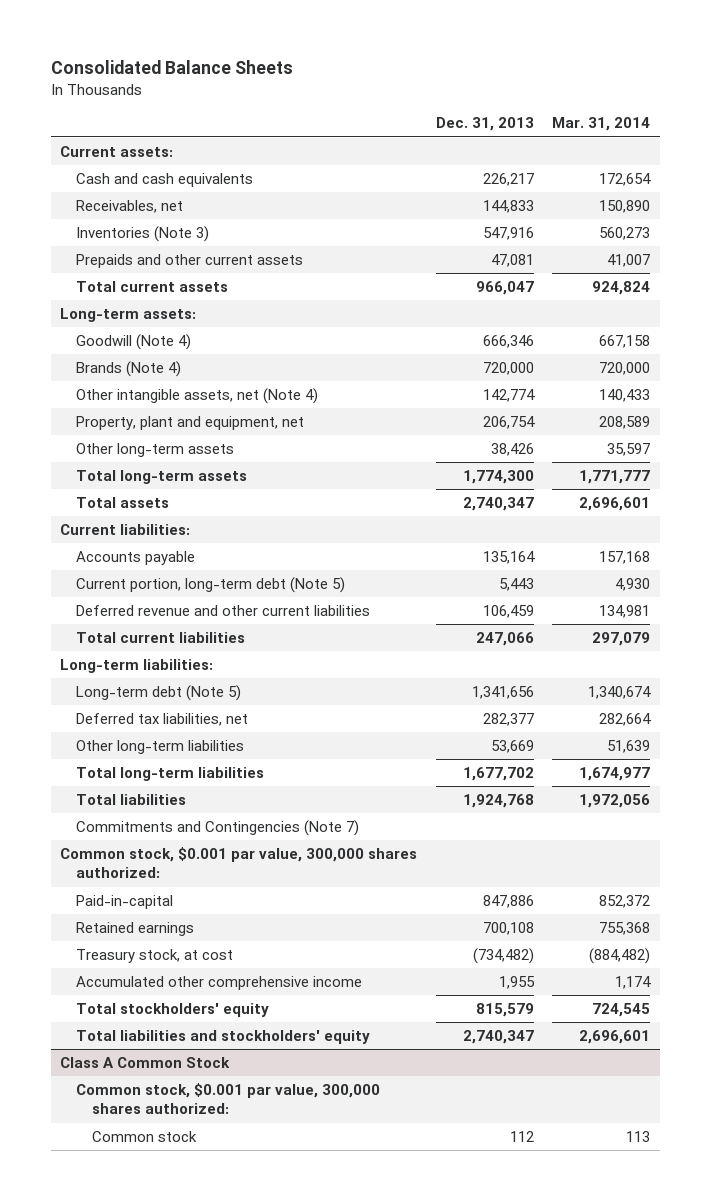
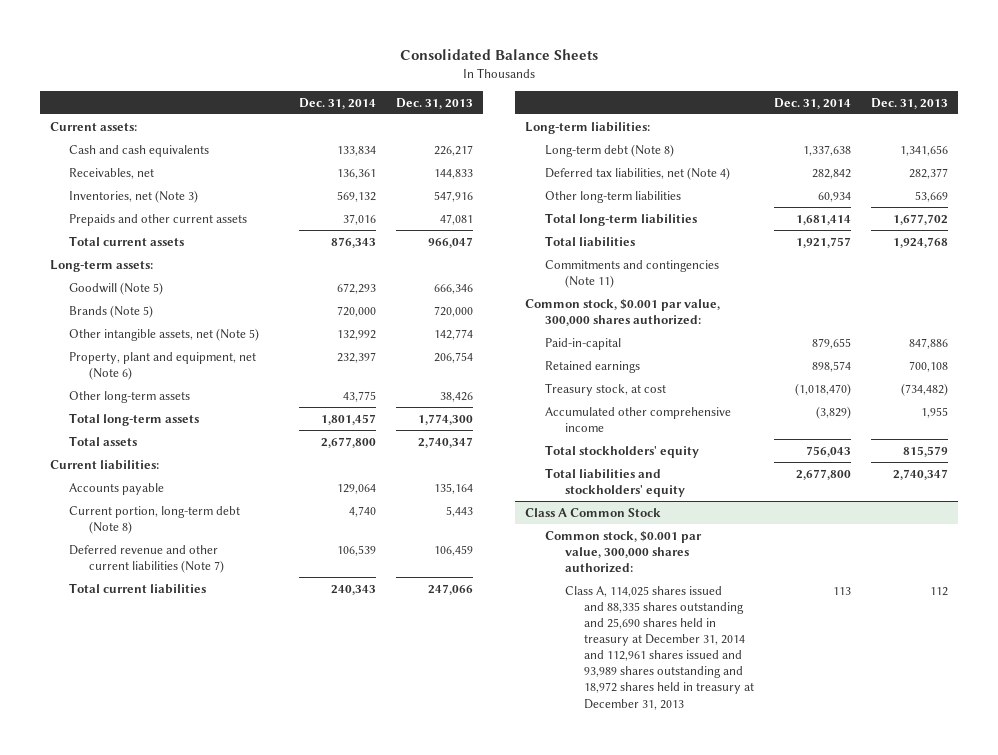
- | Dec. 31, 2013 | Mar. 31, 2014
+ | Dec. 31, 2014 | Dec. 31, 2013
- Inventories (Note 3) | 547,916 | 560,273
+ Inventories, net (Note 3) | 569,132 | 547,916
- Goodwill (Note 4) | 666,346 | 667,158
- Brands (Note 4) | 720,000 | 720,000
- Other intangible assets, net (Note 4) | 142,774 | 140,433
- Property, plant and equipment, net | 206,754 | 208,589
+ Goodwill (Note 5) | 672,293 | 666,346
+ Brands (Note 5) | 720,000 | 720,000
+ Other intangible assets, net (Note 5) | 132,992 | 142,774
+ Property, plant and equipment, net (Note 6) | 232,397 | 206,754
- Current portion, long-term debt (Note 5) | 5,443 | 4,930
- Deferred revenue and other current liabilities | 106,459 | 134,981
+ Current portion, long-term debt (Note 8) | 4,740 | 5,443
+ Deferred revenue and other current liabilities (Note 7) | 106,539 | 106,459
- Long-term debt (Note 5) | 1,341,656 | 1,340,674
- Deferred tax liabilities, net | 282,377 | 282,664
+ Long-term debt (Note 8) | 1,337,638 | 1,341,656
+ Deferred tax liabilities, net (Note 4) | 282,842 | 282,377
- Commitments and Contingencies (Note 7)
+ Commitments and contingencies (Note 11)
@ Class A Common Stock
- Common stock | 112 | 113
+ Class A, 114,025 shares issued and 88,335 shares outstanding and 25,690 shares held in treasury at December 31, 2014 and 112,961 shares issued and 93,989 shares outstanding and 18,972 shares held in treasury at December 31, 2013 | 113 | 112

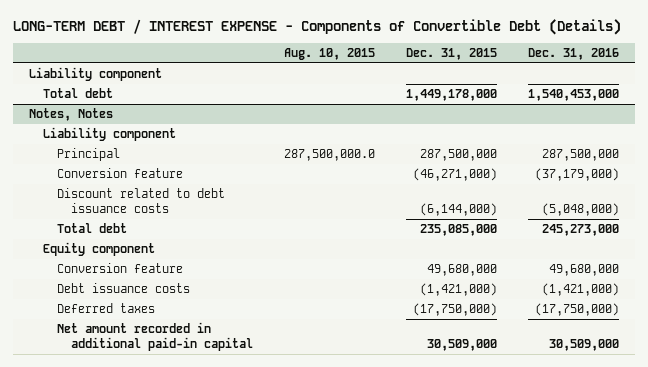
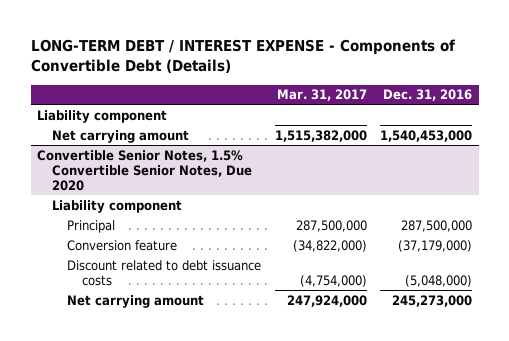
- | Aug. 10, 2015 | Dec. 31, 2015 | Dec. 31, 2016
+ | Mar. 31, 2017 | Dec. 31, 2016
- Total debt | | 1,449,178,000 | 1,540,453,000
- Notes, Notes
+ Net carrying amount | 1,515,382,000 | 1,540,453,000
+ Convertible Senior Notes, 1.5% Convertible Senior Notes, Due 2020
- Total debt | | 235,085,000 | 245,273,000
- Equity component
- Conversion feature | | 49,680,000 | 49,680,000
- Debt issuance costs | | (1,421,000) | (1,421,000)
- Deferred taxes | | (17,750,000) | (17,750,000)
- Net amount recorded in additional paid-in capital | | 30,509,000 | 30,509,000
+ Net carrying amount | 247,924,000 | 245,273,000

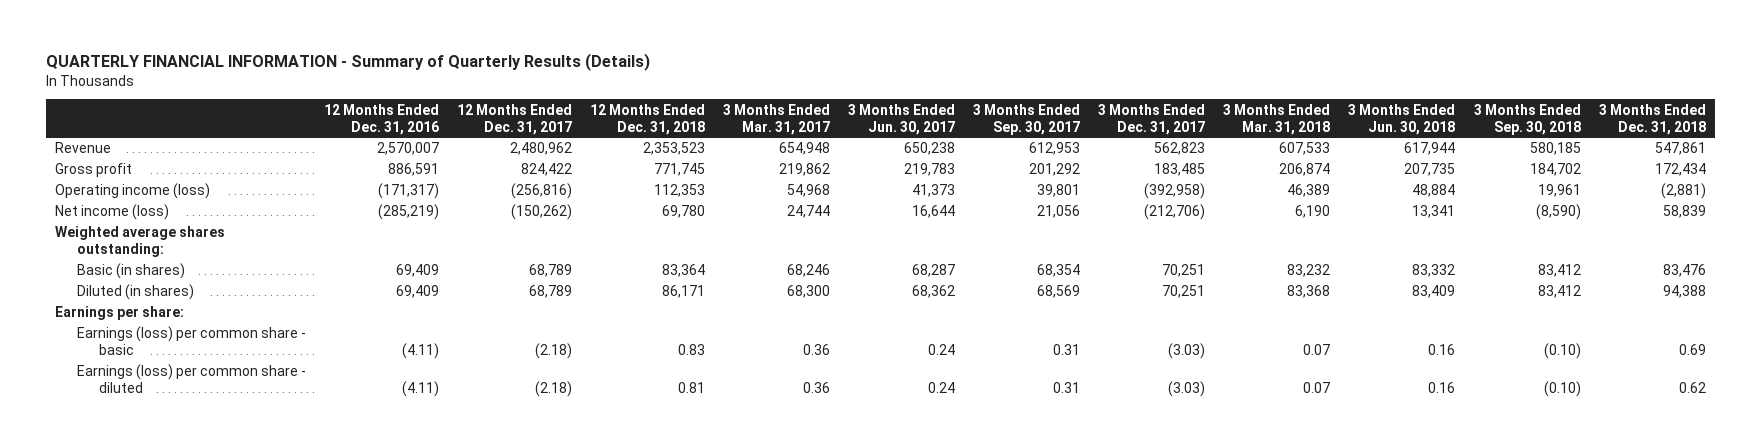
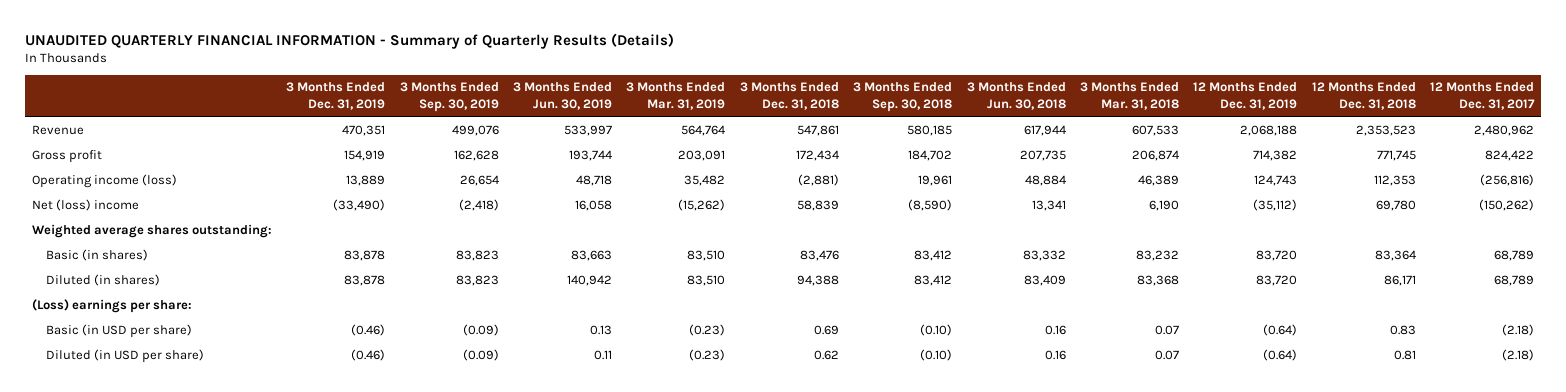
- QUARTERLY FINANCIAL INFORMATION - Summary of Quarterly Results (Details)
+ UNAUDITED QUARTERLY FINANCIAL INFORMATION - Summary of Quarterly Results (Details)
- | 12 Months Ended Dec. 31, 2016 | 12 Months Ended Dec. 31, 2017 | 12 Months Ended Dec. 31, 2018 | 3 Months Ended Mar. 31, 2017 | 3 Months Ended Jun. 30, 2017 | 3 Months Ended Sep. 30, 2017 | 3 Months Ended Dec. 31, 2017 | 3 Months Ended Mar. 31, 2018 | 3 Months Ended Jun. 30, 2018 | 3 Months Ended Sep. 30, 2018 | 3 Months Ended Dec. 31, 2018
+ | 3 Months Ended Dec. 31, 2019 | 3 Months Ended Sep. 30, 2019 | 3 Months Ended Jun. 30, 2019 | 3 Months Ended Mar. 31, 2019 | 3 Months Ended Dec. 31, 2018 | 3 Months Ended Sep. 30, 2018 | 3 Months Ended Jun. 30, 2018 | 3 Months Ended Mar. 31, 2018 | 12 Months Ended Dec. 31, 2019 | 12 Months Ended Dec. 31, 2018 | 12 Months Ended Dec. 31, 2017
- Net income (loss) | (285,219) | (150,262) | 69,780 | 24,744 | 16,644 | 21,056 | (212,706) | 6,190 | 13,341 | (8,590) | 58,839
+ Net (loss) income | (33,490) | (2,418) | 16,058 | (15,262) | 58,839 | (8,590) | 13,341 | 6,190 | (35,112) | 69,780 | (150,262)
- Earnings per share:
- Earnings (loss) per common share - basic | (4.11) | (2.18) | 0.83 | 0.36 | 0.24 | 0.31 | (3.03) | 0.07 | 0.16 | (0.10) | 0.69
- Earnings (loss) per common share - diluted | (4.11) | (2.18) | 0.81 | 0.36 | 0.24 | 0.31 | (3.03) | 0.07 | 0.16 | (0.10) | 0.62
+ (Loss) earnings per share:
+ Basic (in USD per share) | (0.46) | (0.09) | 0.13 | (0.23) | 0.69 | (0.10) | 0.16 | 0.07 | (0.64) | 0.83 | (2.18)
+ Diluted (in USD per share) | (0.46) | (0.09) | 0.11 | (0.23) | 0.62 | (0.10) | 0.16 | 0.07 | (0.64) | 0.81 | (2.18)

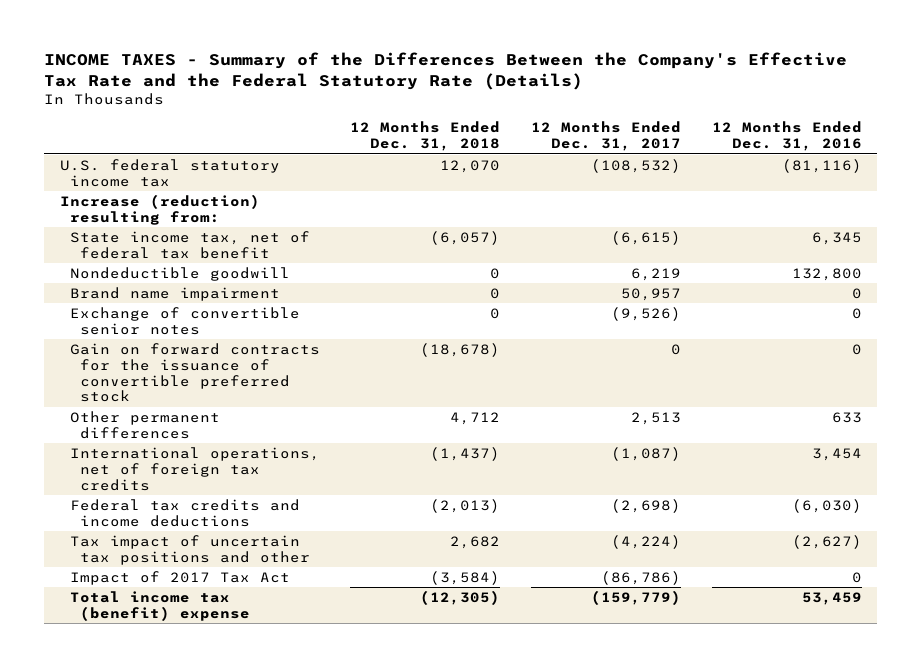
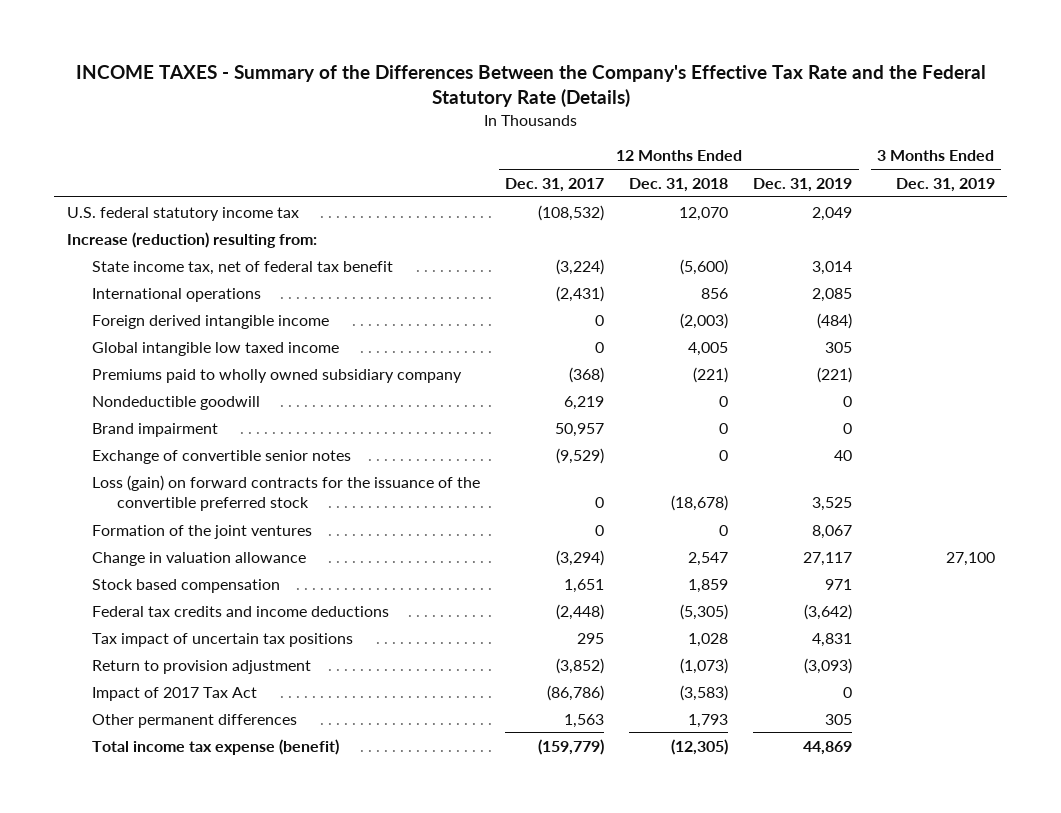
- | 12 Months Ended Dec. 31, 2018 | 12 Months Ended Dec. 31, 2017 | 12 Months Ended Dec. 31, 2016
+ | 12 Months Ended Dec. 31, 2017 | 12 Months Ended Dec. 31, 2018 | 12 Months Ended Dec. 31, 2019 | 3 Months Ended Dec. 31, 2019
- State income tax, net of federal tax benefit | (6,057) | (6,615) | 6,345
+ State income tax, net of federal tax benefit | (3,224) | (5,600) | 3,014 |
+ International operations | (2,431) | 856 | 2,085 |
+ Foreign derived intangible income | 0 | (2,003) | (484) |
+ Global intangible low taxed income | 0 | 4,005 | 305 |
+ Premiums paid to wholly owned subsidiary company | (368) | (221) | (221) |
- Brand name impairment | 0 | 50,957 | 0
- Exchange of convertible senior notes | 0 | (9,526) | 0
- Gain on forward contracts for the issuance of convertible preferred stock | (18,678) | 0 | 0
- Other permanent differences | 4,712 | 2,513 | 633
- International operations, net of foreign tax credits | (1,437) | (1,087) | 3,454
- Federal tax credits and income deductions | (2,013) | (2,698) | (6,030)
- Tax impact of uncertain tax positions and other | 2,682 | (4,224) | (2,627)
- Impact of 2017 Tax Act | (3,584) | (86,786) | 0
- Total income tax (benefit) expense | (12,305) | (159,779) | 53,459
+ Brand impairment | 50,957 | 0 | 0 |
+ Exchange of convertible senior notes | (9,529) | 0 | 40 |
+ Loss (gain) on forward contracts for the issuance of the convertible preferred stock | 0 | (18,678) | 3,525 |
+ Formation of the joint ventures | 0 | 0 | 8,067 |
+ Change in valuation allowance | (3,294) | 2,547 | 27,117 | 27,100
+ Stock based compensation | 1,651 | 1,859 | 971 |
+ Federal tax credits and income deductions | (2,448) | (5,305) | (3,642) |
+ Tax impact of uncertain tax positions | 295 | 1,028 | 4,831 |
+ Return to provision adjustment | (3,852) | (1,073) | (3,093) |
+ Impact of 2017 Tax Act | (86,786) | (3,583) | 0 |
+ Other permanent differences | 1,563 | 1,793 | 305 |
+ Total income tax expense (benefit) | (159,779) | (12,305) | 44,869 |

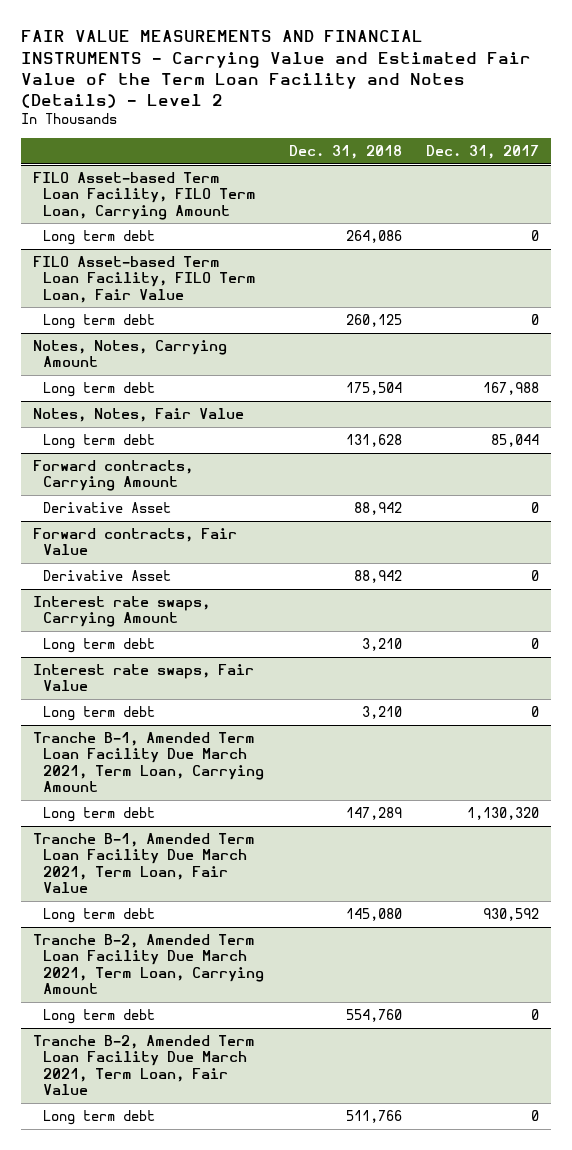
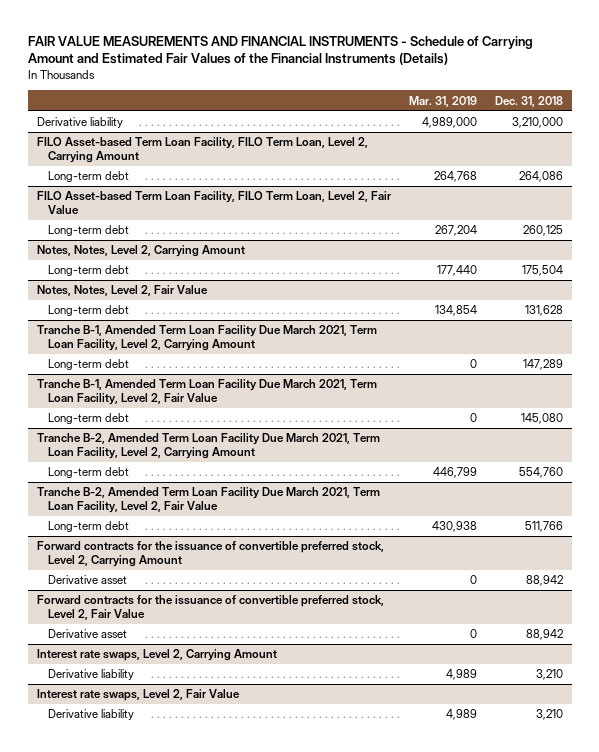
- FAIR VALUE MEASUREMENTS AND FINANCIAL INSTRUMENTS - Carrying Value and Estimated Fair Value of the Term Loan Facility and Notes (Details) - Level 2
+ FAIR VALUE MEASUREMENTS AND FINANCIAL INSTRUMENTS - Schedule of Carrying Amount and Estimated Fair Values of the Financial Instruments (Details)
- | Dec. 31, 2018 | Dec. 31, 2017
+ | Mar. 31, 2019 | Dec. 31, 2018
- FILO Asset-based Term Loan Facility, FILO Term Loan, Carrying Amount
- Long term debt | 264,086 | 0
- FILO Asset-based Term Loan Facility, FILO Term Loan, Fair Value
- Long term debt | 260,125 | 0
- Notes, Notes, Carrying Amount
- Long term debt | 175,504 | 167,988
- Notes, Notes, Fair Value
- Long term debt | 131,628 | 85,044
- Forward contracts, Carrying Amount
- Derivative Asset | 88,942 | 0
- Forward contracts, Fair Value
- Derivative Asset | 88,942 | 0
- Interest rate swaps, Carrying Amount
- Long term debt | 3,210 | 0
- Interest rate swaps, Fair Value
- Long term debt | 3,210 | 0
- Tranche B-1, Amended Term Loan Facility Due March 2021, Term Loan, Carrying Amount
- Long term debt | 147,289 | 1,130,320
- Tranche B-1, Amended Term Loan Facility Due March 2021, Term Loan, Fair Value
- Long term debt | 145,080 | 930,592
- Tranche B-2, Amended Term Loan Facility Due March 2021, Term Loan, Carrying Amount
- Long term debt | 554,760 | 0
- Tranche B-2, Amended Term Loan Facility Due March 2021, Term Loan, Fair Value
- Long term debt | 511,766 | 0
+ Derivative liability | 4,989,000 | 3,210,000
+ FILO Asset-based Term Loan Facility, FILO Term Loan, Level 2, Carrying Amount
+ Long-term debt | 264,768 | 264,086
+ FILO Asset-based Term Loan Facility, FILO Term Loan, Level 2, Fair Value
+ Long-term debt | 267,204 | 260,125
+ Notes, Notes, Level 2, Carrying Amount
+ Long-term debt | 177,440 | 175,504
+ Notes, Notes, Level 2, Fair Value
+ Long-term debt | 134,854 | 131,628
+ Tranche B-1, Amended Term Loan Facility Due March 2021, Term Loan Facility, Level 2, Carrying Amount
+ Long-term debt | 0 | 147,289
+ Tranche B-1, Amended Term Loan Facility Due March 2021, Term Loan Facility, Level 2, Fair Value
+ Long-term debt | 0 | 145,080
+ Tranche B-2, Amended Term Loan Facility Due March 2021, Term Loan Facility, Level 2, Carrying Amount
+ Long-term debt | 446,799 | 554,760
+ Tranche B-2, Amended Term Loan Facility Due March 2021, Term Loan Facility, Level 2, Fair Value
+ Long-term debt | 430,938 | 511,766
+ Forward contracts for the issuance of convertible preferred stock, Level 2, Carrying Amount
+ Derivative asset | 0 | 88,942
+ Forward contracts for the issuance of convertible preferred stock, Level 2, Fair Value
+ Derivative asset | 0 | 88,942
+ Interest rate swaps, Level 2, Carrying Amount
+ Derivative liability | 4,989 | 3,210
+ Interest rate swaps, Level 2, Fair Value
+ Derivative liability | 4,989 | 3,210

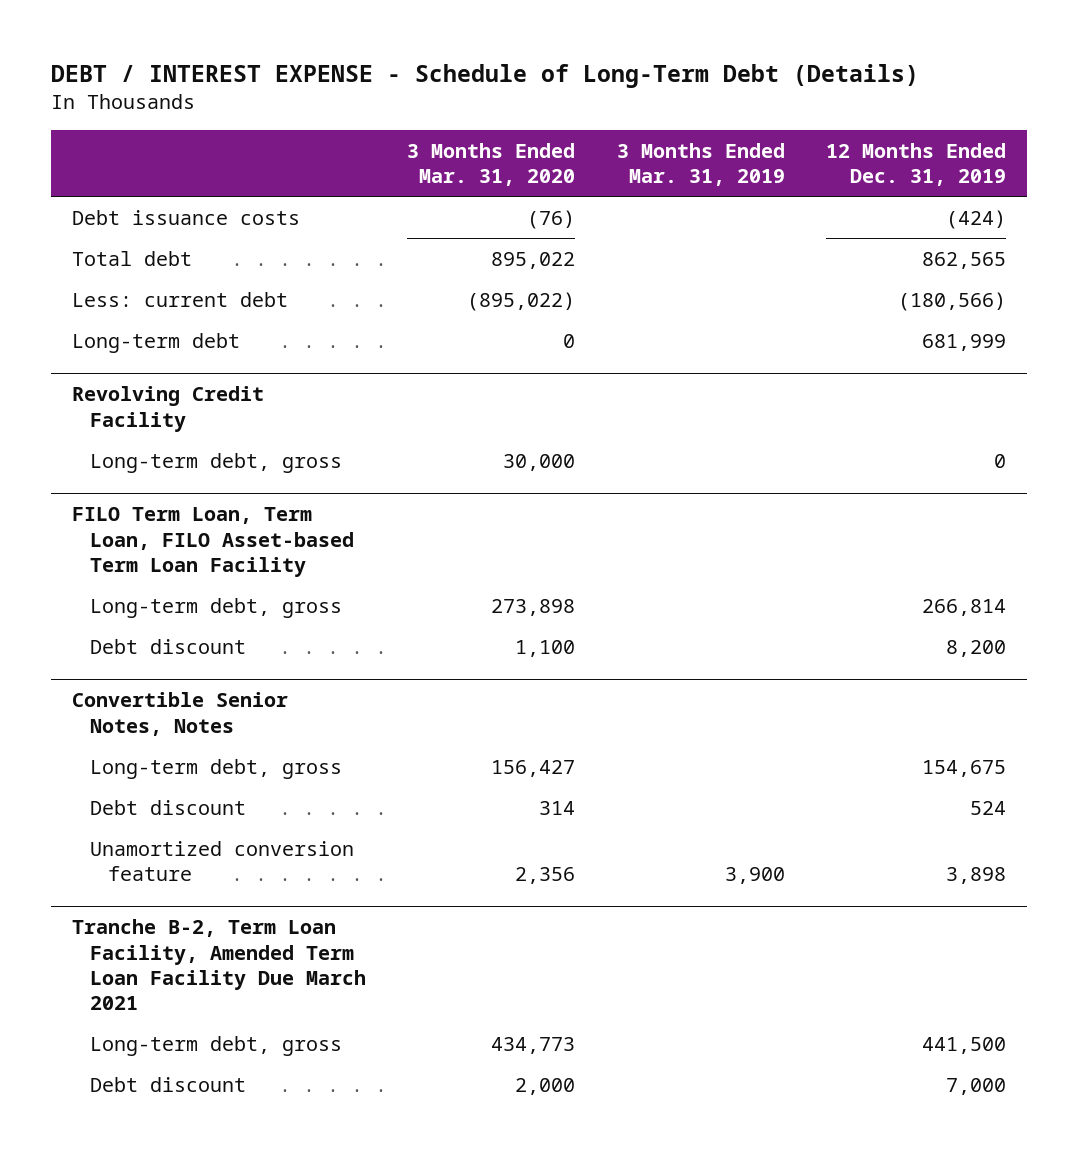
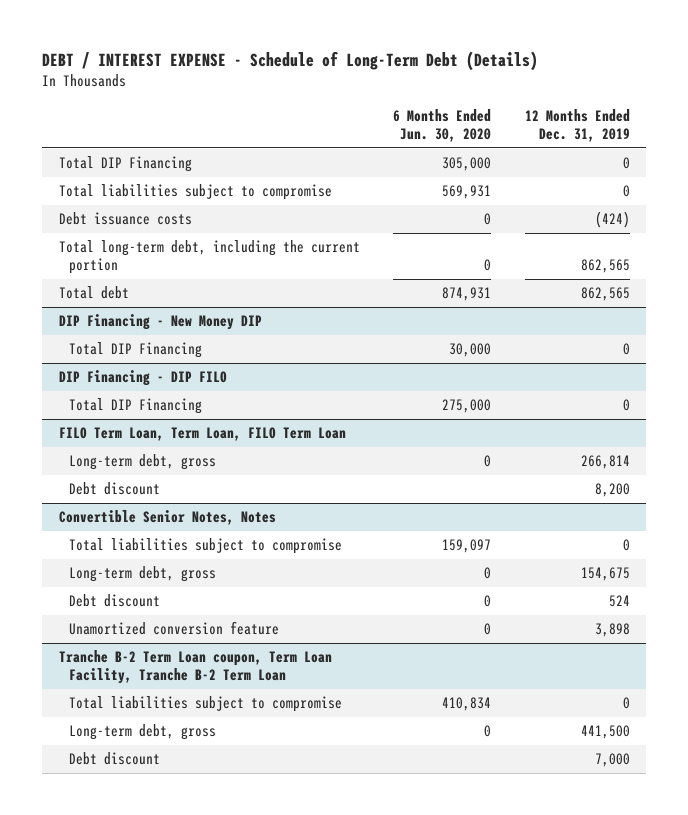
- | 3 Months Ended Mar. 31, 2020 | 3 Months Ended Mar. 31, 2019 | 12 Months Ended Dec. 31, 2019
+ | 6 Months Ended Jun. 30, 2020 | 12 Months Ended Dec. 31, 2019
+ Total DIP Financing | 305,000 | 0
+ Total liabilities subject to compromise | 569,931 | 0
+ Total long-term debt, including the current portion | 0 | 862,565
- Less: current debt | (895,022) | | (180,566)
- Long-term debt | 0 | | 681,999
- Revolving Credit Facility
- Long-term debt, gross | 30,000 | | 0
- FILO Term Loan, Term Loan, FILO Asset-based Term Loan Facility
+ DIP Financing - New Money DIP
+ Total DIP Financing | 30,000 | 0
+ DIP Financing - DIP FILO
+ Total DIP Financing | 275,000 | 0
+ FILO Term Loan, Term Loan, FILO Term Loan
@ Convertible Senior Notes, Notes
+ Total liabilities subject to compromise | 159,097 | 0
- Tranche B-2, Term Loan Facility, Amended Term Loan Facility Due March 2021
+ Tranche B-2 Term Loan coupon, Term Loan Facility, Tranche B-2 Term Loan
+ Total liabilities subject to compromise | 410,834 | 0

